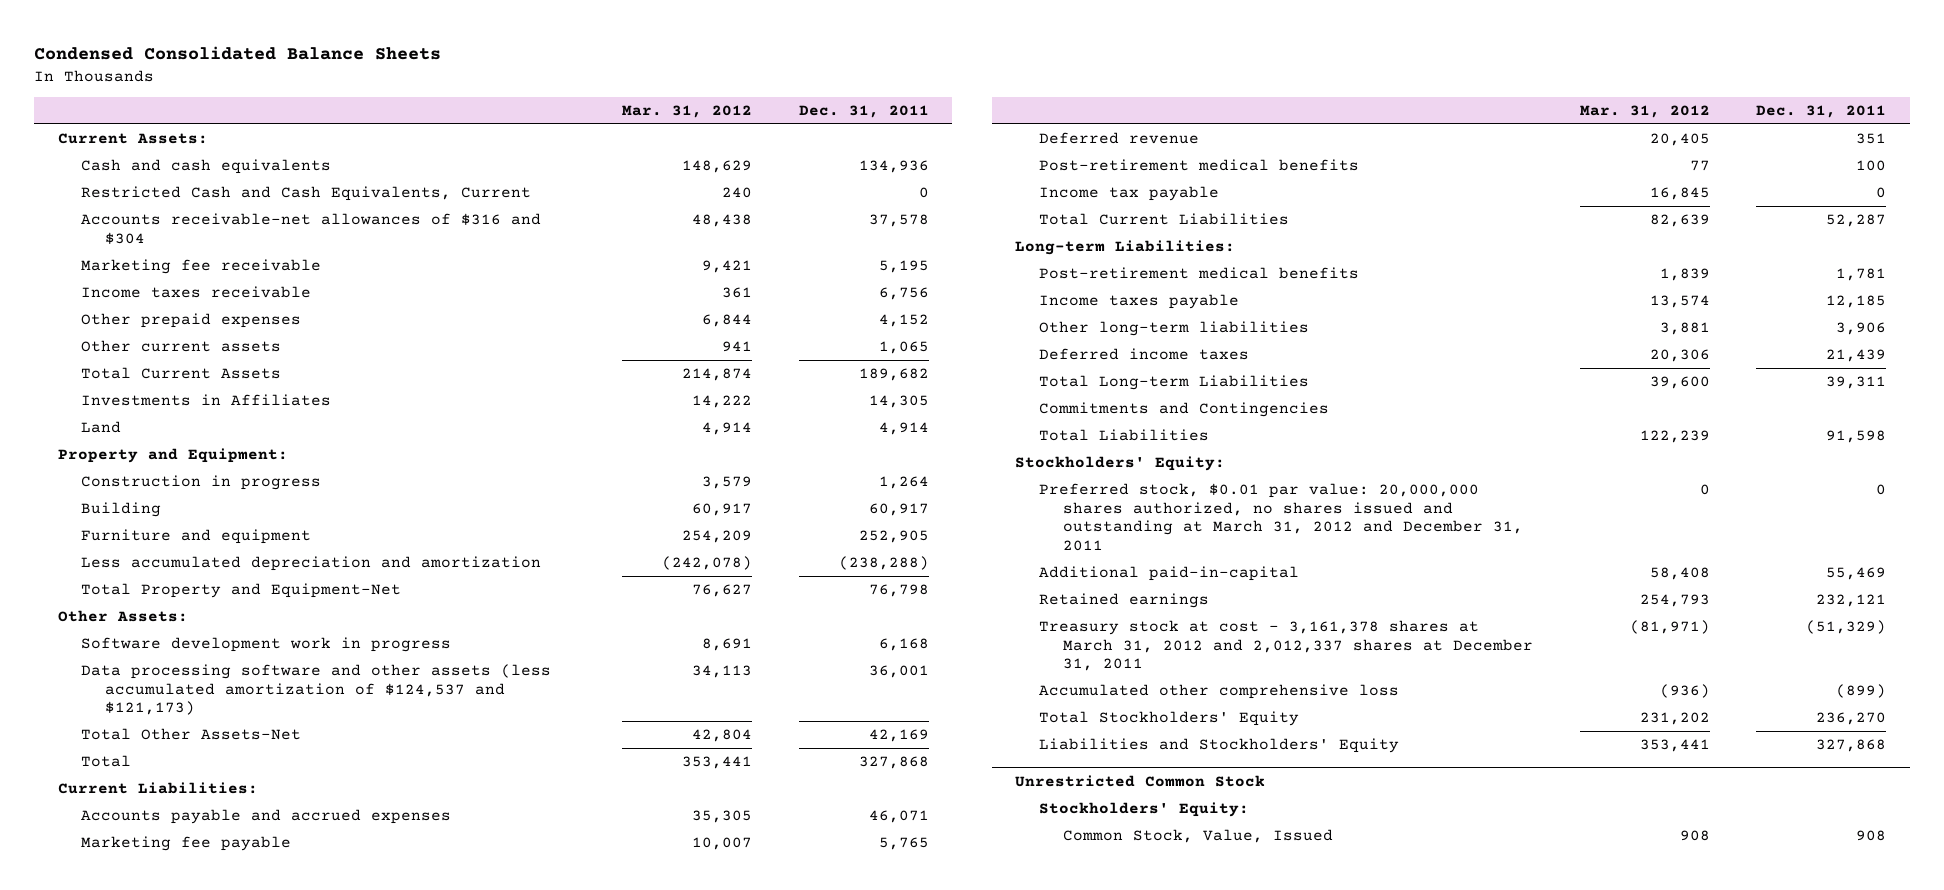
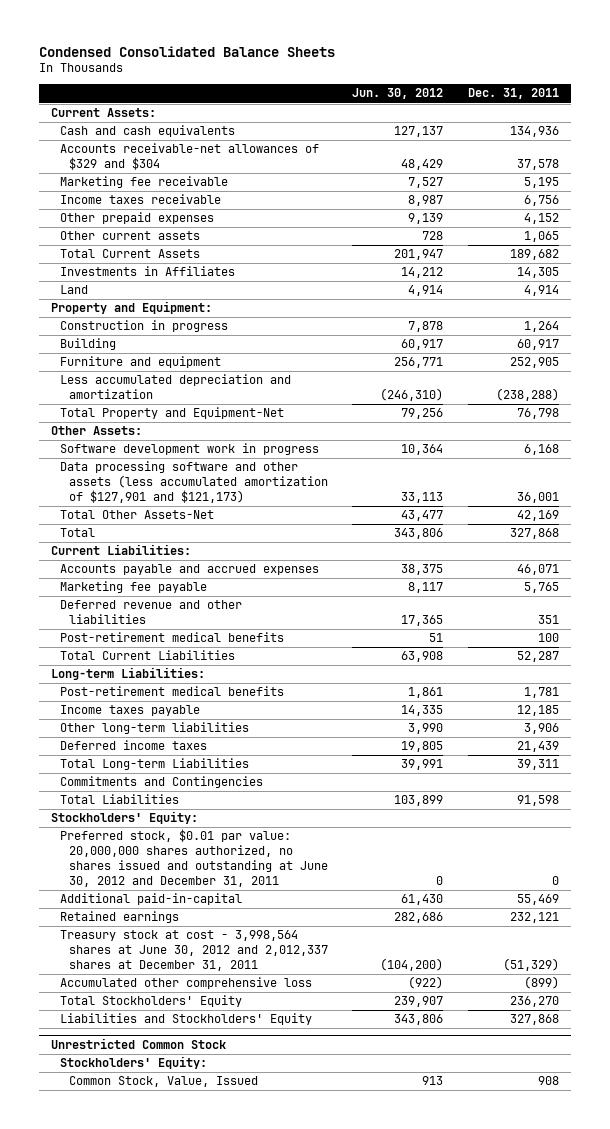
- | Mar. 31, 2012 | Dec. 31, 2011
+ | Jun. 30, 2012 | Dec. 31, 2011
- Restricted Cash and Cash Equivalents, Current | 240 | 0
- Accounts receivable-net allowances of $316 and $304 | 48,438 | 37,578
+ Accounts receivable-net allowances of $329 and $304 | 48,429 | 37,578
- Data processing software and other assets (less accumulated amortization of $124,537 and $121,173) | 34,113 | 36,001
+ Data processing software and other assets (less accumulated amortization of $127,901 and $121,173) | 33,113 | 36,001
- Deferred revenue | 20,405 | 351
+ Deferred revenue and other liabilities | 17,365 | 351
- Income tax payable | 16,845 | 0
- Preferred stock, $0.01 par value: 20,000,000 shares authorized, no shares issued and outstanding at March 31, 2012 and December 31, 2011 | 0 | 0
+ Preferred stock, $0.01 par value: 20,000,000 shares authorized, no shares issued and outstanding at June 30, 2012 and December 31, 2011 | 0 | 0
- Treasury stock at cost - 3,161,378 shares at March 31, 2012 and 2,012,337 shares at December 31, 2011 | (81,971) | (51,329)
+ Treasury stock at cost - 3,998,564 shares at June 30, 2012 and 2,012,337 shares at December 31, 2011 | (104,200) | (51,329)

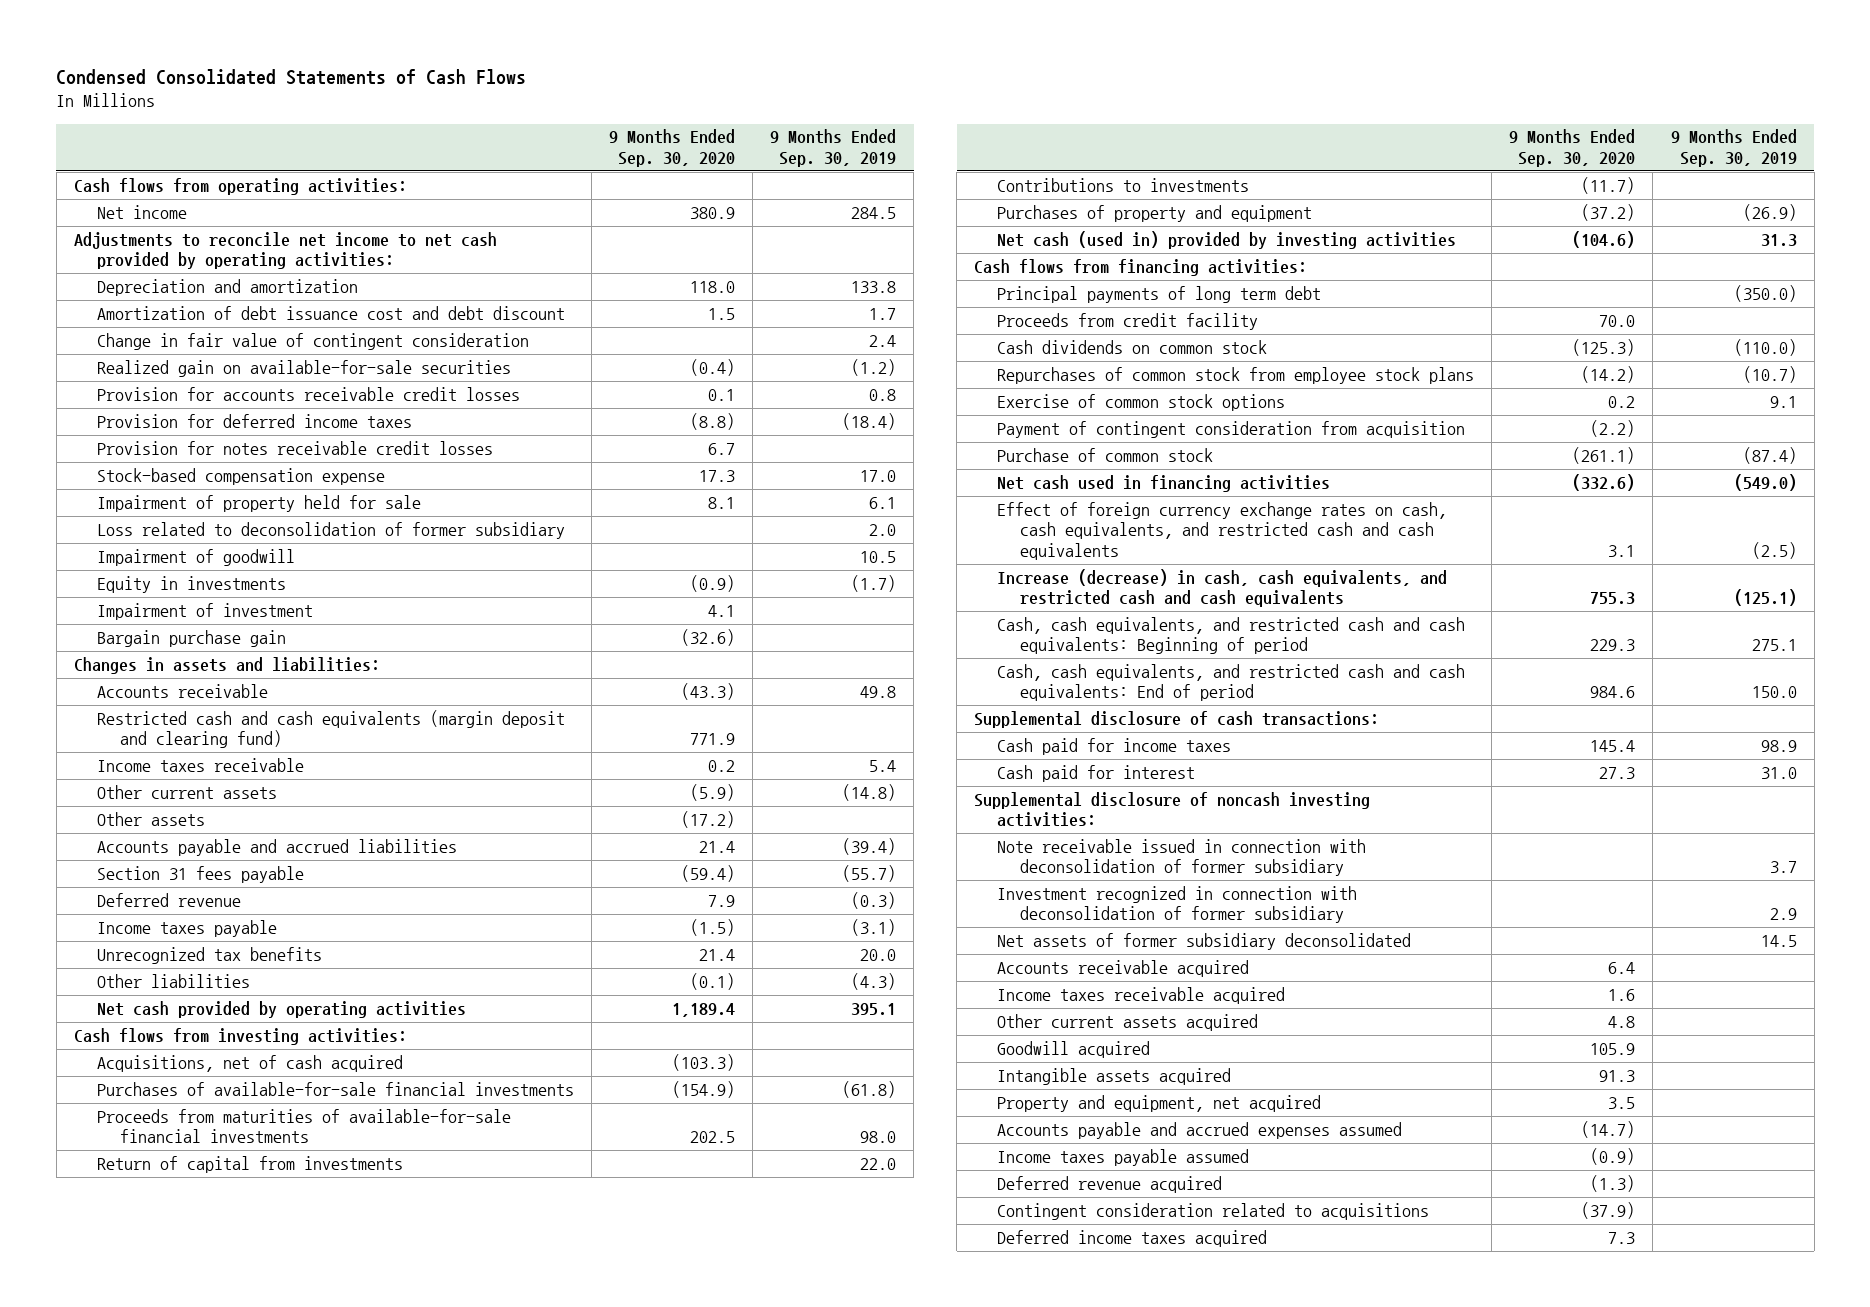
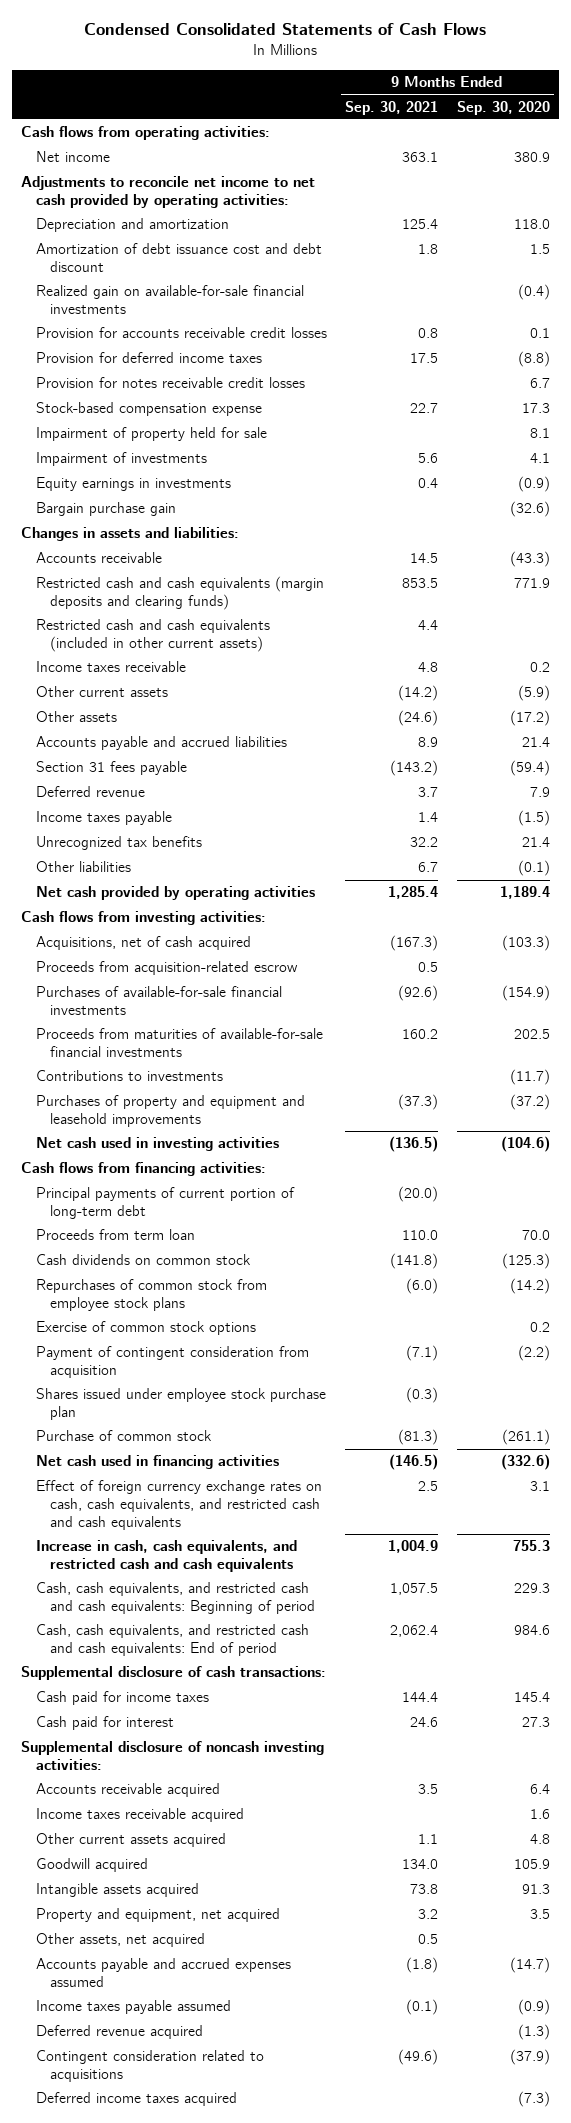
- | 9 Months Ended Sep. 30, 2020 | 9 Months Ended Sep. 30, 2019
+ | 9 Months Ended Sep. 30, 2021 | 9 Months Ended Sep. 30, 2020
- Change in fair value of contingent consideration | | 2.4
- Realized gain on available-for-sale securities | (0.4) | (1.2)
+ Realized gain on available-for-sale financial investments | | (0.4)
- Loss related to deconsolidation of former subsidiary | | 2.0
- Impairment of goodwill | | 10.5
- Equity in investments | (0.9) | (1.7)
- Impairment of investment | 4.1 |
+ Impairment of investments | 5.6 | 4.1
+ Equity earnings in investments | 0.4 | (0.9)
- Restricted cash and cash equivalents (margin deposit and clearing fund) | 771.9 |
+ Restricted cash and cash equivalents (margin deposits and clearing funds) | 853.5 | 771.9
+ Restricted cash and cash equivalents (included in other current assets) | 4.4 |
+ Proceeds from acquisition-related escrow | 0.5 |
- Return of capital from investments | | 22.0
- Purchases of property and equipment | (37.2) | (26.9)
- Net cash (used in) provided by investing activities | (104.6) | 31.3
+ Purchases of property and equipment and leasehold improvements | (37.3) | (37.2)
+ Net cash used in investing activities | (136.5) | (104.6)
- Principal payments of long term debt | | (350.0)
- Proceeds from credit facility | 70.0 |
+ Principal payments of current portion of long-term debt | (20.0) |
+ Proceeds from term loan | 110.0 | 70.0
+ Shares issued under employee stock purchase plan | (0.3) |
- Increase (decrease) in cash, cash equivalents, and restricted cash and cash equivalents | 755.3 | (125.1)
+ Increase in cash, cash equivalents, and restricted cash and cash equivalents | 1,004.9 | 755.3
- Note receivable issued in connection with deconsolidation of former subsidiary | | 3.7
- Investment recognized in connection with deconsolidation of former subsidiary | | 2.9
- Net assets of former subsidiary deconsolidated | | 14.5
+ Other assets, net acquired | 0.5 |
- Deferred income taxes acquired | 7.3 |
+ Deferred income taxes acquired | | (7.3)

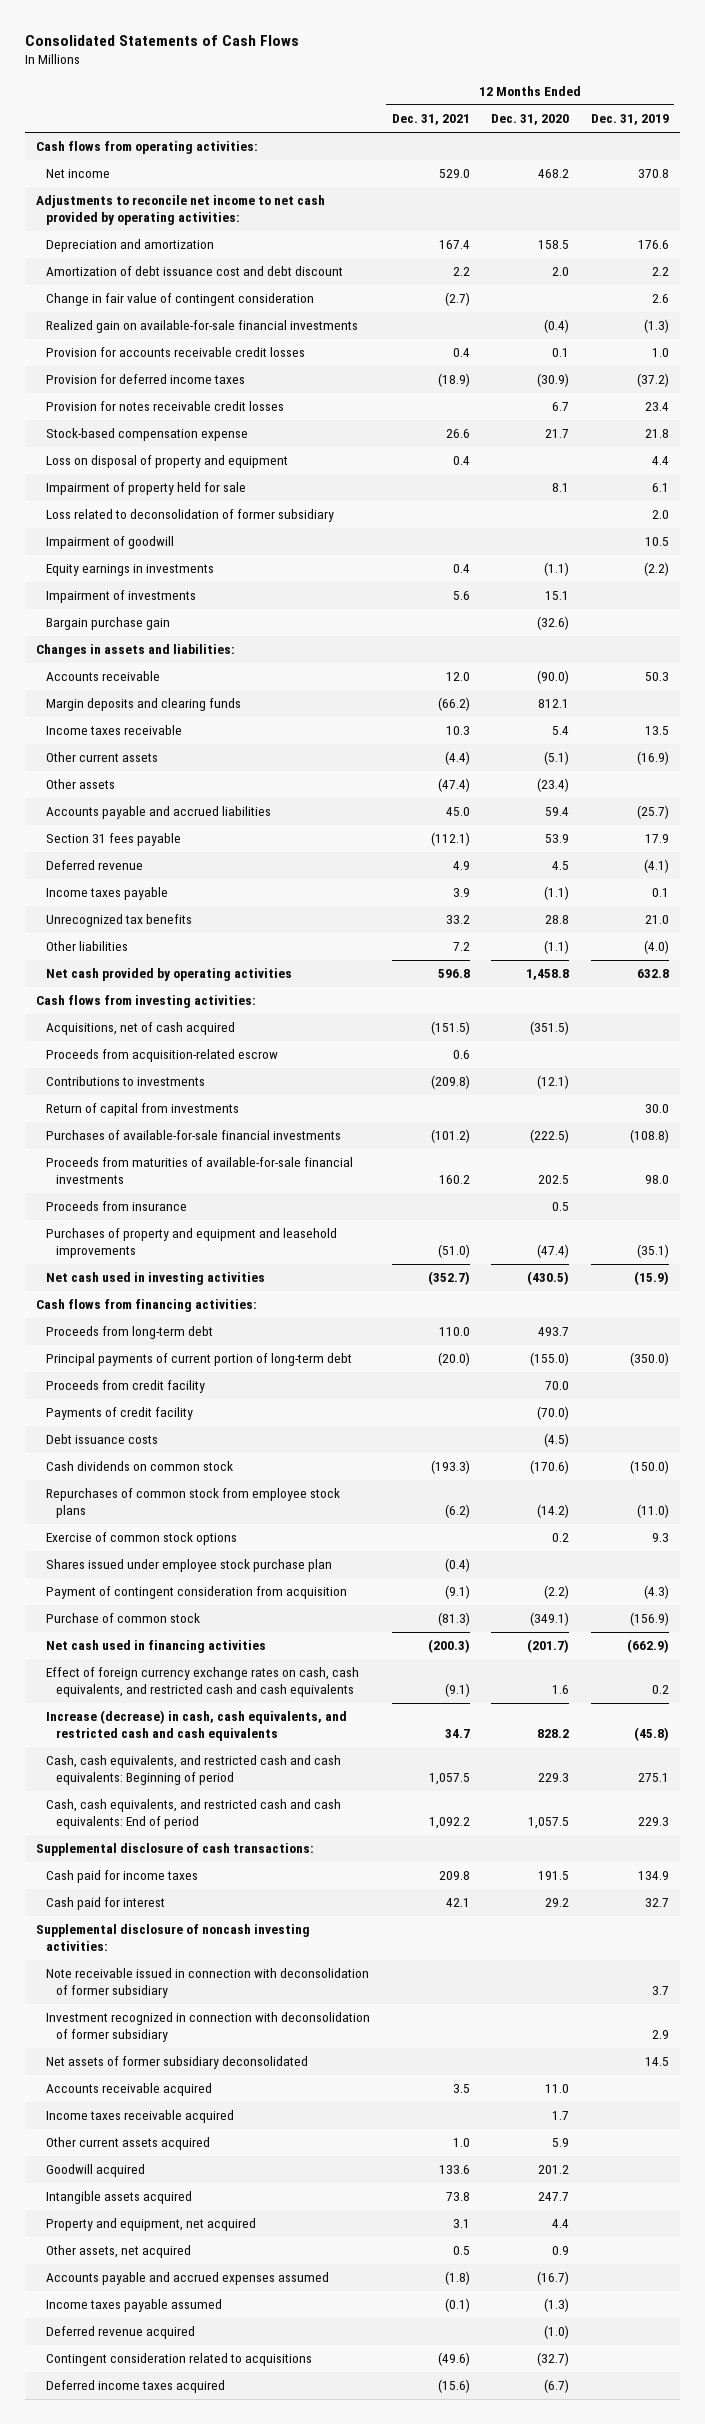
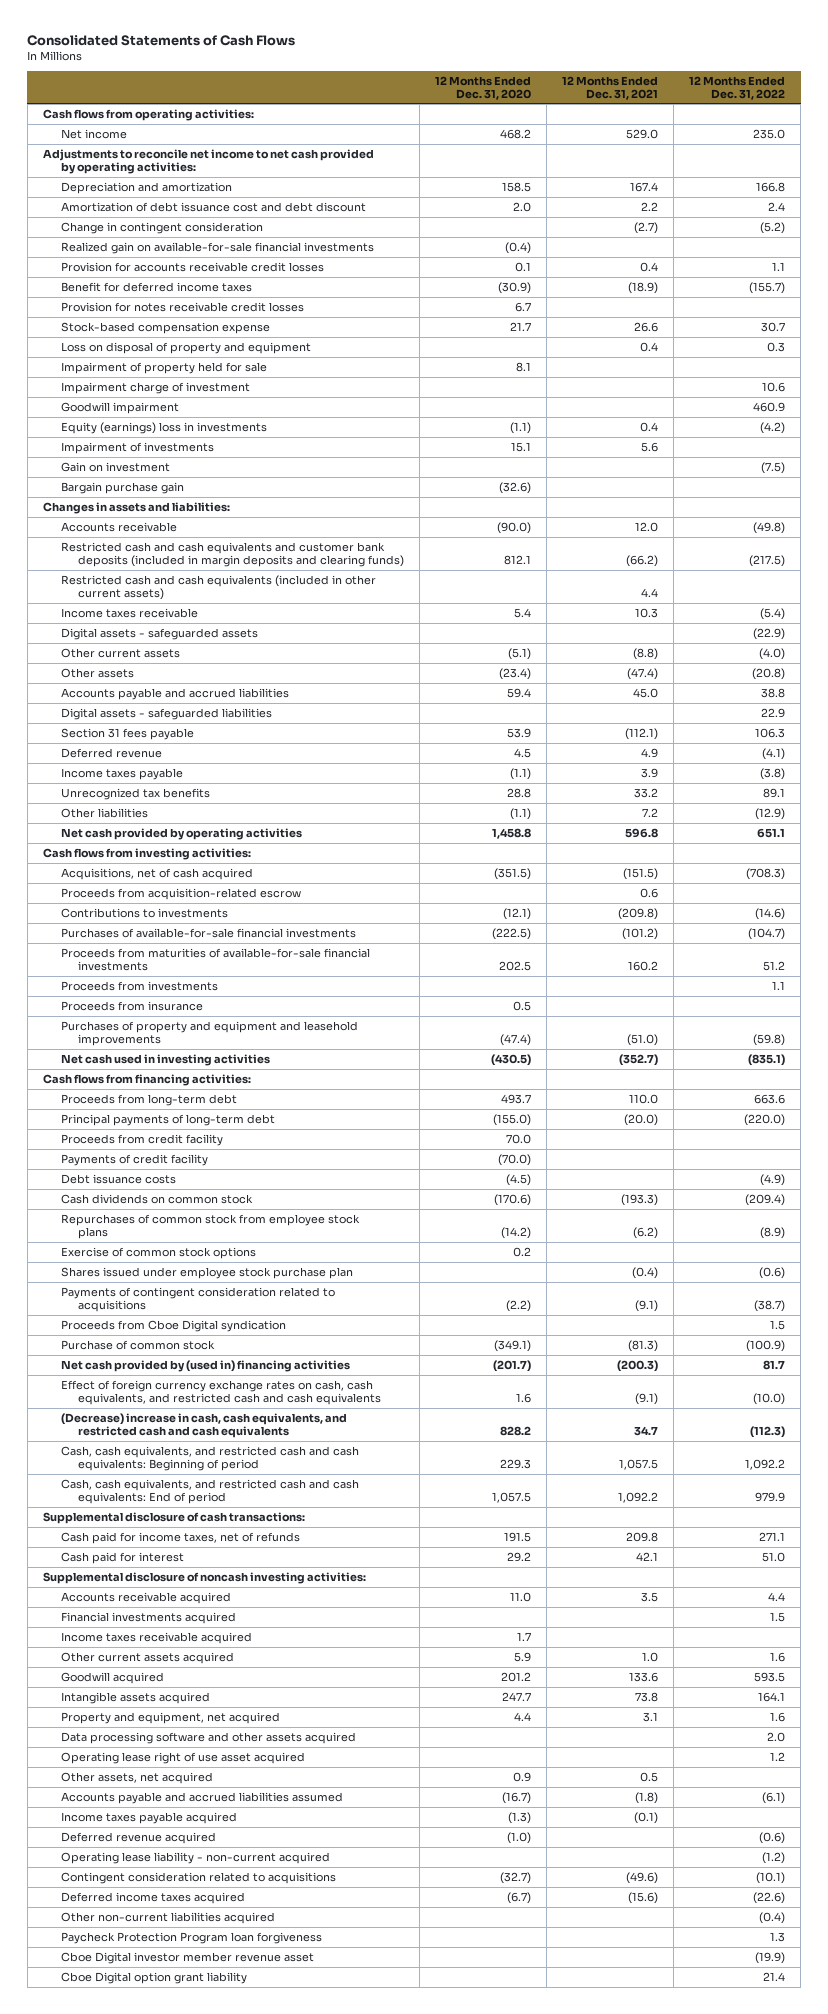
- | 12 Months Ended Dec. 31, 2021 | 12 Months Ended Dec. 31, 2020 | 12 Months Ended Dec. 31, 2019
+ | 12 Months Ended Dec. 31, 2020 | 12 Months Ended Dec. 31, 2021 | 12 Months Ended Dec. 31, 2022
- Change in fair value of contingent consideration | (2.7) | | 2.6
+ Change in contingent consideration | | (2.7) | (5.2)
- Provision for deferred income taxes | (18.9) | (30.9) | (37.2)
+ Benefit for deferred income taxes | (30.9) | (18.9) | (155.7)
- Loss related to deconsolidation of former subsidiary | | | 2.0
- Impairment of goodwill | | | 10.5
- Equity earnings in investments | 0.4 | (1.1) | (2.2)
+ Impairment charge of investment | | | 10.6
+ Goodwill impairment | | | 460.9
+ Equity (earnings) loss in investments | (1.1) | 0.4 | (4.2)
+ Gain on investment | | | (7.5)
- Margin deposits and clearing funds | (66.2) | 812.1 |
+ Restricted cash and cash equivalents and customer bank deposits (included in margin deposits and clearing funds) | 812.1 | (66.2) | (217.5)
+ Restricted cash and cash equivalents (included in other current assets) | | 4.4 |
- Other current assets | (4.4) | (5.1) | (16.9)
+ Digital assets - safeguarded assets | | | (22.9)
+ Other current assets | (5.1) | (8.8) | (4.0)
+ Digital assets - safeguarded liabilities | | | 22.9
- Return of capital from investments | | | 30.0
+ Proceeds from investments | | | 1.1
- Principal payments of current portion of long-term debt | (20.0) | (155.0) | (350.0)
+ Principal payments of long-term debt | (155.0) | (20.0) | (220.0)
- Payment of contingent consideration from acquisition | (9.1) | (2.2) | (4.3)
+ Payments of contingent consideration related to acquisitions | (2.2) | (9.1) | (38.7)
+ Proceeds from Cboe Digital syndication | | | 1.5
- Net cash used in financing activities | (200.3) | (201.7) | (662.9)
+ Net cash provided by (used in) financing activities | (201.7) | (200.3) | 81.7
- Increase (decrease) in cash, cash equivalents, and restricted cash and cash equivalents | 34.7 | 828.2 | (45.8)
+ (Decrease) increase in cash, cash equivalents, and restricted cash and cash equivalents | 828.2 | 34.7 | (112.3)
- Cash paid for income taxes | 209.8 | 191.5 | 134.9
+ Cash paid for income taxes, net of refunds | 191.5 | 209.8 | 271.1
- Note receivable issued in connection with deconsolidation of former subsidiary | | | 3.7
- Investment recognized in connection with deconsolidation of former subsidiary | | | 2.9
- Net assets of former subsidiary deconsolidated | | | 14.5
+ Financial investments acquired | | | 1.5
+ Data processing software and other assets acquired | | | 2.0
+ Operating lease right of use asset acquired | | | 1.2
- Accounts payable and accrued expenses assumed | (1.8) | (16.7) |
- Income taxes payable assumed | (0.1) | (1.3) |
+ Accounts payable and accrued liabilities assumed | (16.7) | (1.8) | (6.1)
+ Income taxes payable acquired | (1.3) | (0.1) |
+ Operating lease liability - non-current acquired | | | (1.2)
+ Other non-current liabilities acquired | | | (0.4)
+ Paycheck Protection Program loan forgiveness | | | 1.3
+ Cboe Digital investor member revenue asset | | | (19.9)
+ Cboe Digital option grant liability | | | 21.4

